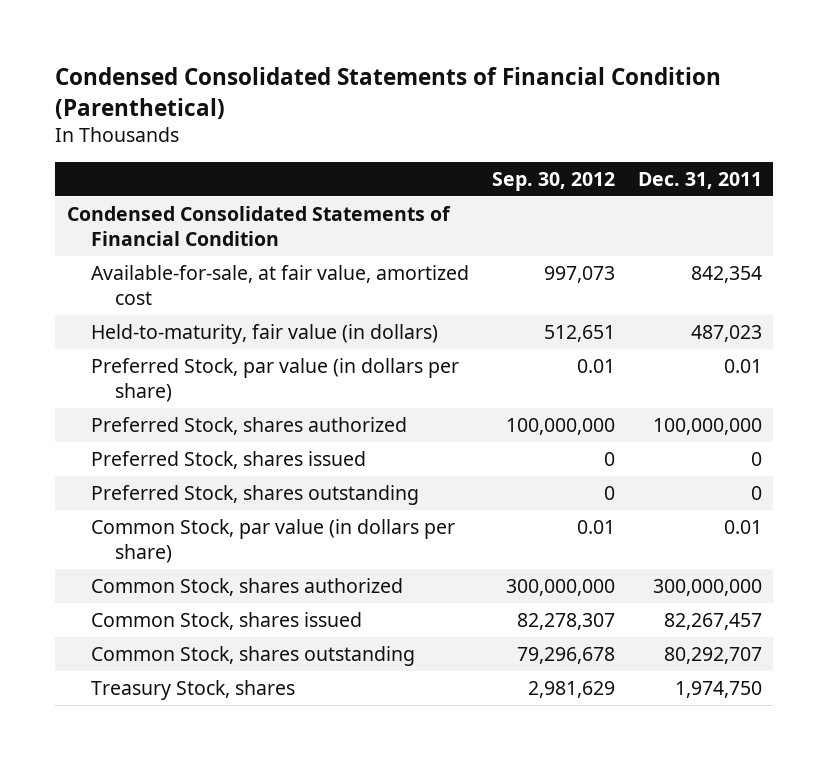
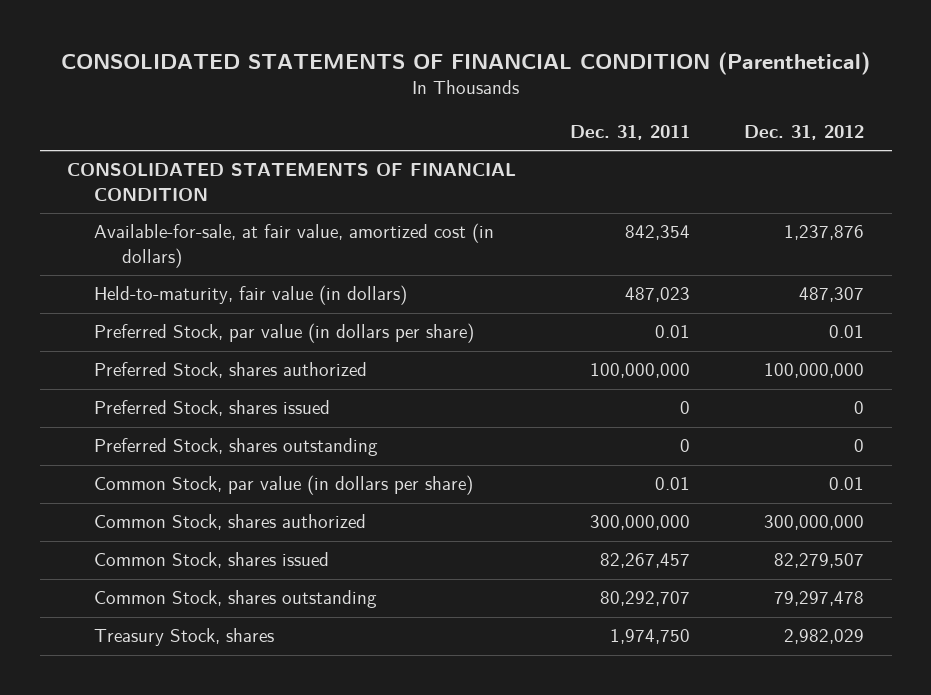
- Condensed Consolidated Statements of Financial Condition (Parenthetical)
+ CONSOLIDATED STATEMENTS OF FINANCIAL CONDITION (Parenthetical)
- | Sep. 30, 2012 | Dec. 31, 2011
+ | Dec. 31, 2011 | Dec. 31, 2012
- Condensed Consolidated Statements of Financial Condition
- Available-for-sale, at fair value, amortized cost | 997,073 | 842,354
+ CONSOLIDATED STATEMENTS OF FINANCIAL CONDITION
+ Available-for-sale, at fair value, amortized cost (in dollars) | 842,354 | 1,237,876

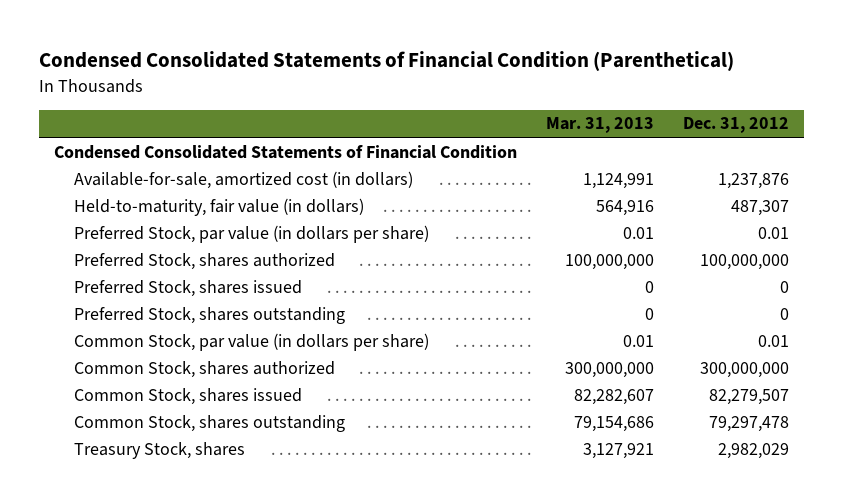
- CONSOLIDATED STATEMENTS OF FINANCIAL CONDITION (Parenthetical)
+ Condensed Consolidated Statements of Financial Condition (Parenthetical)
- | Dec. 31, 2011 | Dec. 31, 2012
+ | Mar. 31, 2013 | Dec. 31, 2012
- CONSOLIDATED STATEMENTS OF FINANCIAL CONDITION
- Available-for-sale, at fair value, amortized cost (in dollars) | 842,354 | 1,237,876
+ Condensed Consolidated Statements of Financial Condition
+ Available-for-sale, amortized cost (in dollars) | 1,124,991 | 1,237,876

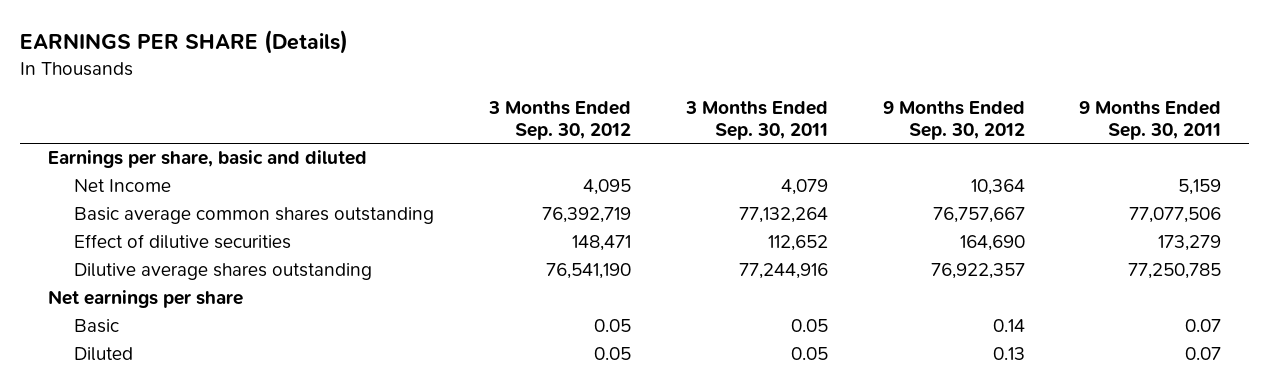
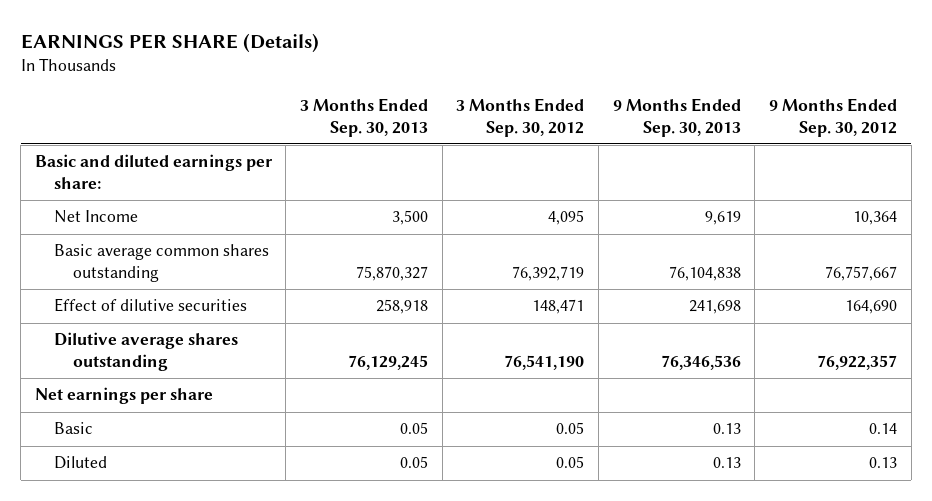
- | 3 Months Ended Sep. 30, 2012 | 3 Months Ended Sep. 30, 2011 | 9 Months Ended Sep. 30, 2012 | 9 Months Ended Sep. 30, 2011
+ | 3 Months Ended Sep. 30, 2013 | 3 Months Ended Sep. 30, 2012 | 9 Months Ended Sep. 30, 2013 | 9 Months Ended Sep. 30, 2012
- Earnings per share, basic and diluted
+ Basic and diluted earnings per share:

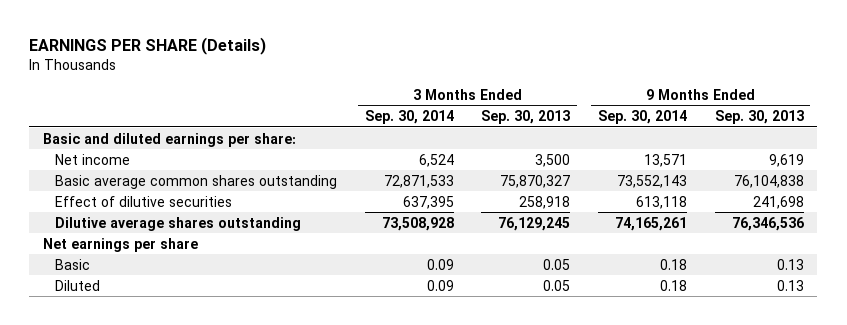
- | 3 Months Ended Sep. 30, 2013 | 3 Months Ended Sep. 30, 2012 | 9 Months Ended Sep. 30, 2013 | 9 Months Ended Sep. 30, 2012
+ | 3 Months Ended Sep. 30, 2014 | 3 Months Ended Sep. 30, 2013 | 9 Months Ended Sep. 30, 2014 | 9 Months Ended Sep. 30, 2013
- Net Income | 3,500 | 4,095 | 9,619 | 10,364
+ Net income | 6,524 | 3,500 | 13,571 | 9,619

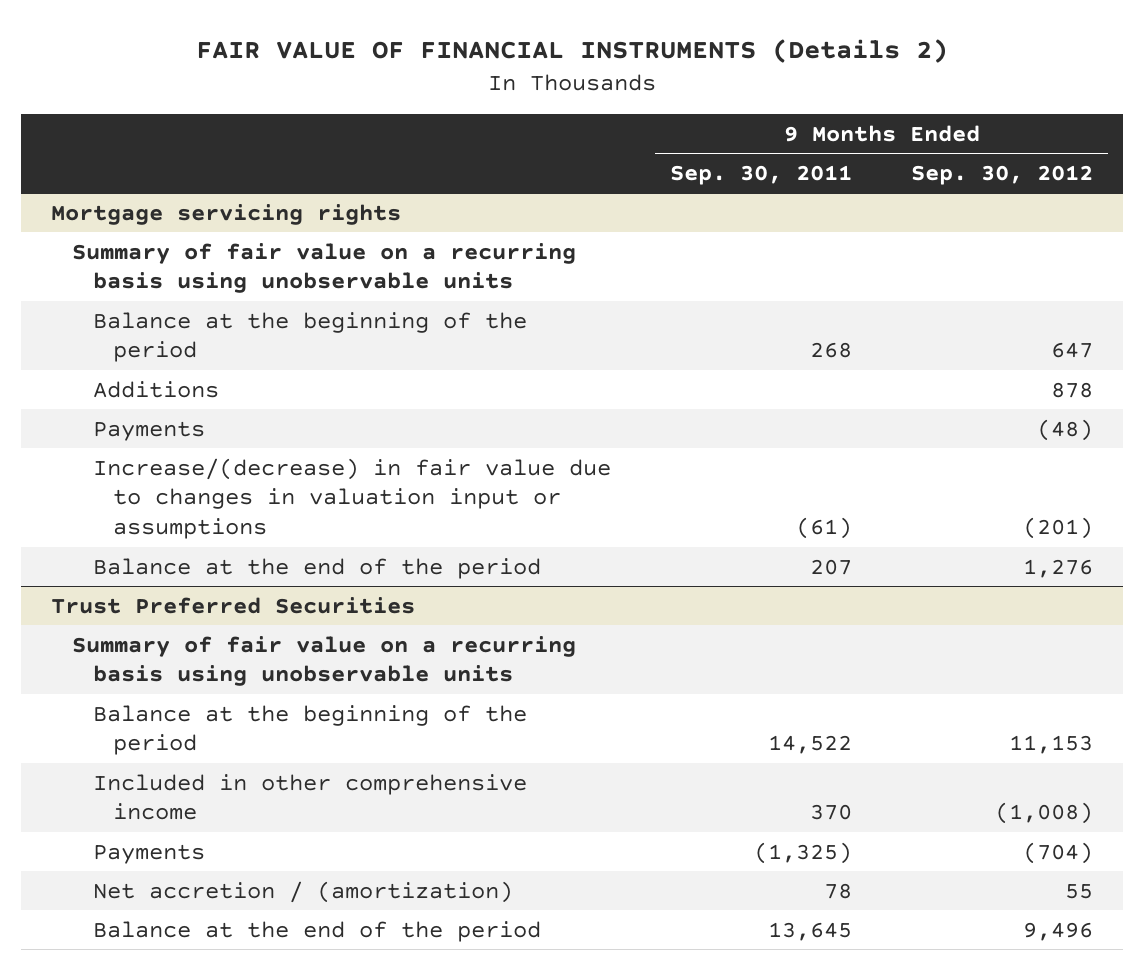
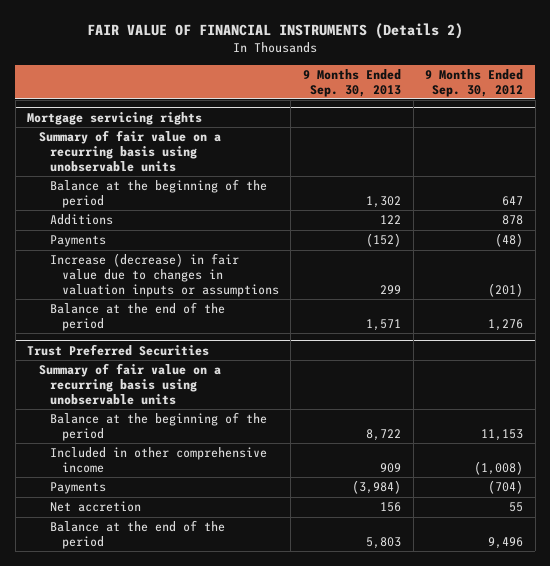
- | 9 Months Ended Sep. 30, 2011 | 9 Months Ended Sep. 30, 2012
+ | 9 Months Ended Sep. 30, 2013 | 9 Months Ended Sep. 30, 2012
@ Mortgage servicing rights
- Increase/(decrease) in fair value due to changes in valuation input or assumptions | (61) | (201)
+ Increase (decrease) in fair value due to changes in valuation inputs or assumptions | 299 | (201)
@ Trust Preferred Securities
- Net accretion / (amortization) | 78 | 55
+ Net accretion | 156 | 55

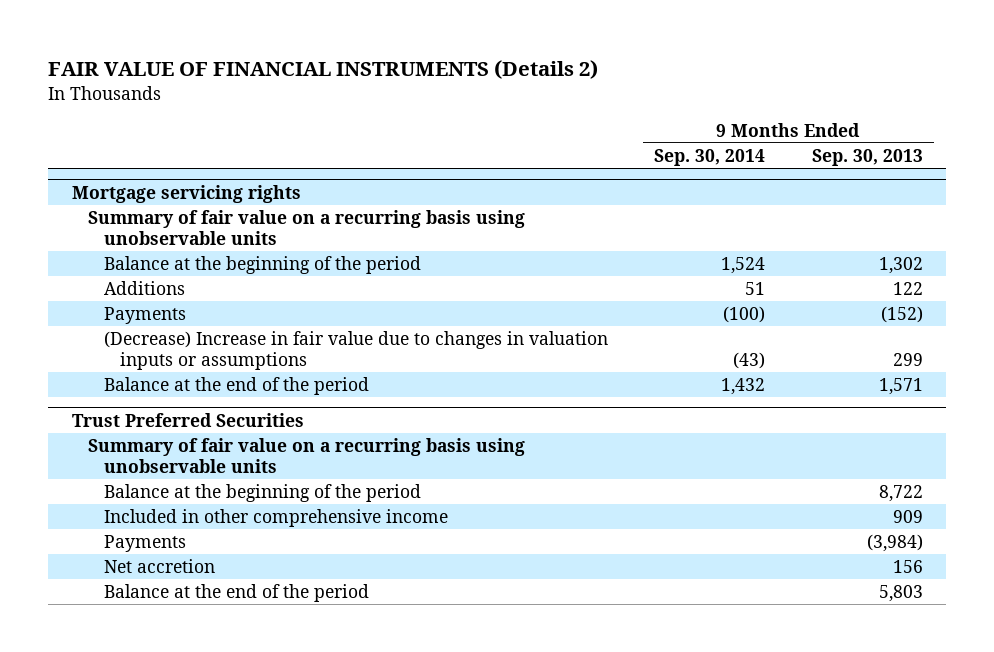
- | 9 Months Ended Sep. 30, 2013 | 9 Months Ended Sep. 30, 2012
+ | 9 Months Ended Sep. 30, 2014 | 9 Months Ended Sep. 30, 2013
@ Mortgage servicing rights
- Increase (decrease) in fair value due to changes in valuation inputs or assumptions | 299 | (201)
+ (Decrease) Increase in fair value due to changes in valuation inputs or assumptions | (43) | 299

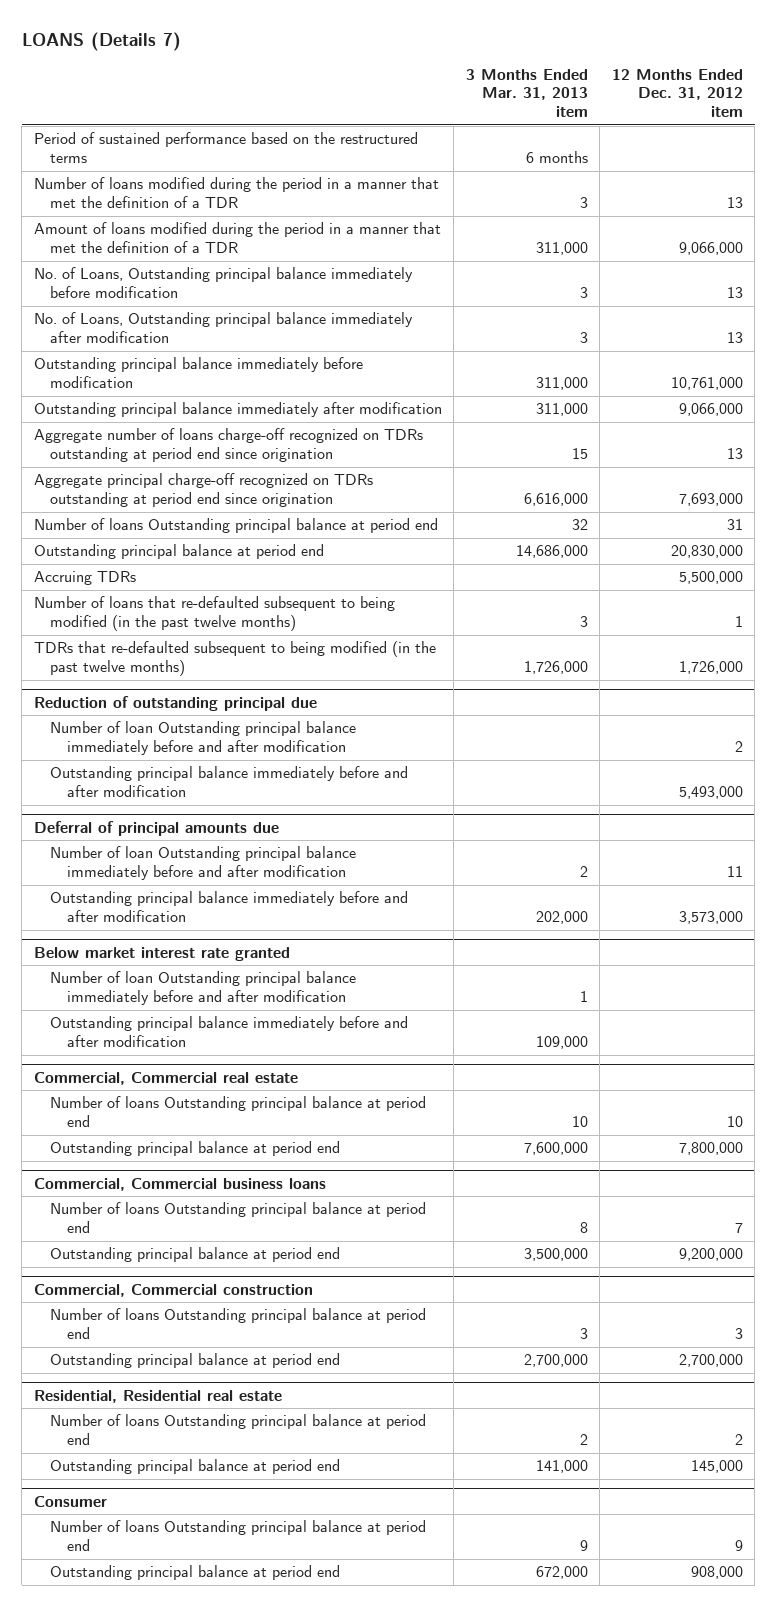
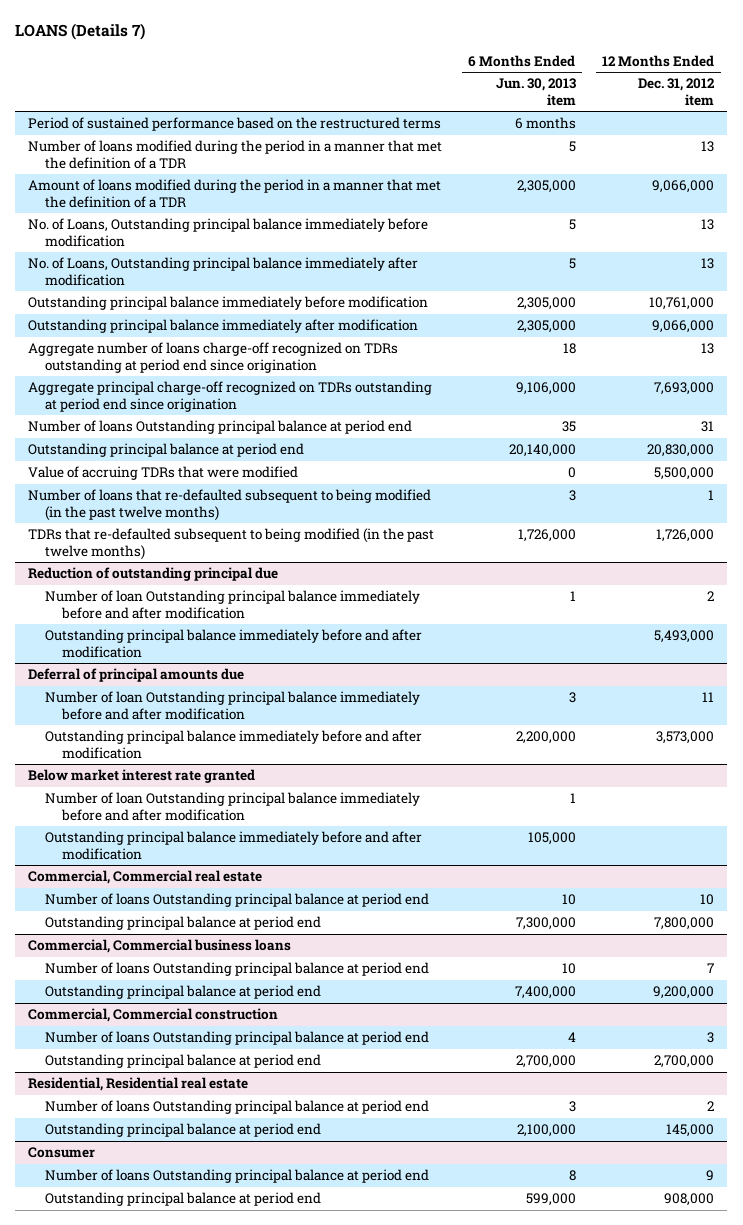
- | 3 Months Ended Mar. 31, 2013 item | 12 Months Ended Dec. 31, 2012 item
+ | 6 Months Ended Jun. 30, 2013 item | 12 Months Ended Dec. 31, 2012 item
- Accruing TDRs | | 5,500,000
+ Value of accruing TDRs that were modified | 0 | 5,500,000

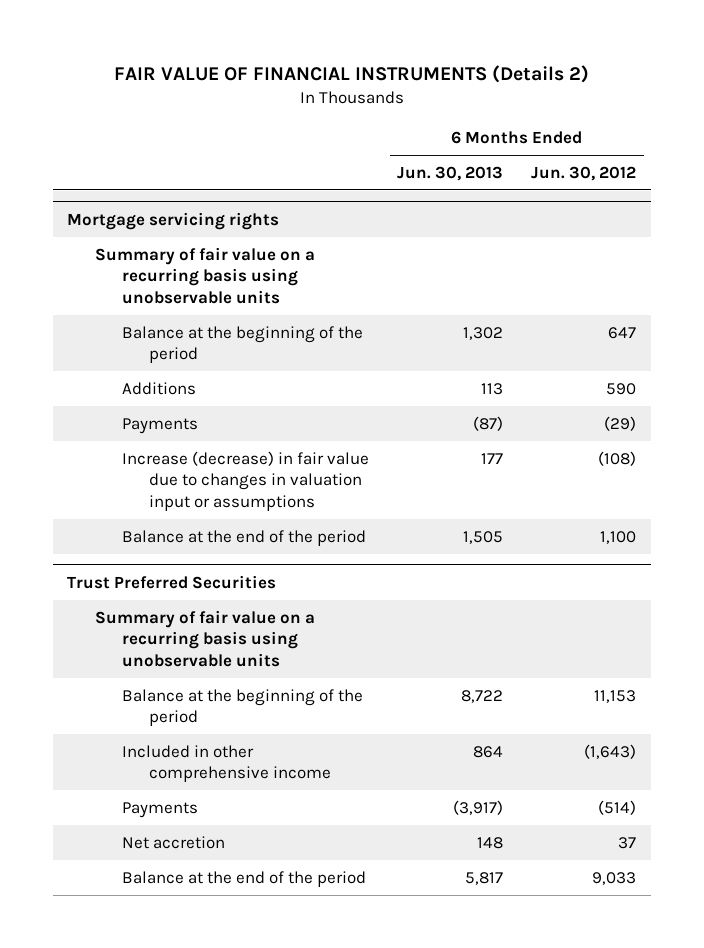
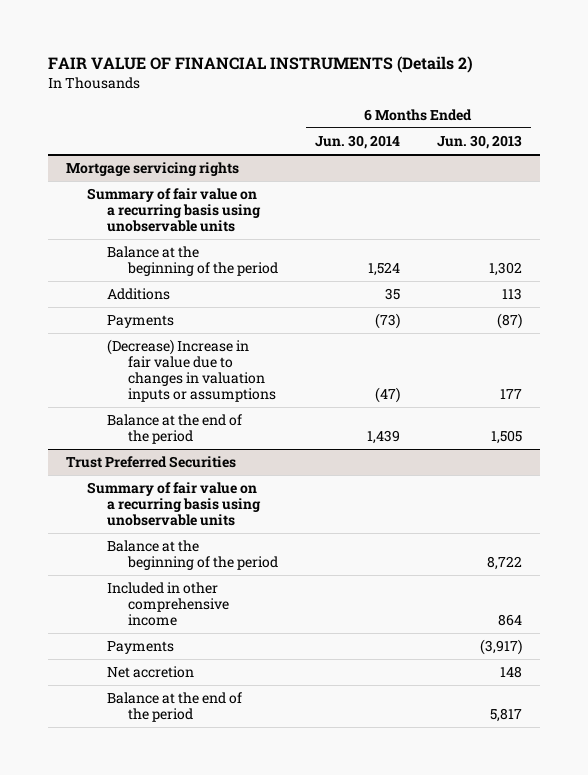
- | 6 Months Ended Jun. 30, 2013 | 6 Months Ended Jun. 30, 2012
+ | 6 Months Ended Jun. 30, 2014 | 6 Months Ended Jun. 30, 2013
@ Mortgage servicing rights
- Increase (decrease) in fair value due to changes in valuation input or assumptions | 177 | (108)
+ (Decrease) Increase in fair value due to changes in valuation inputs or assumptions | (47) | 177

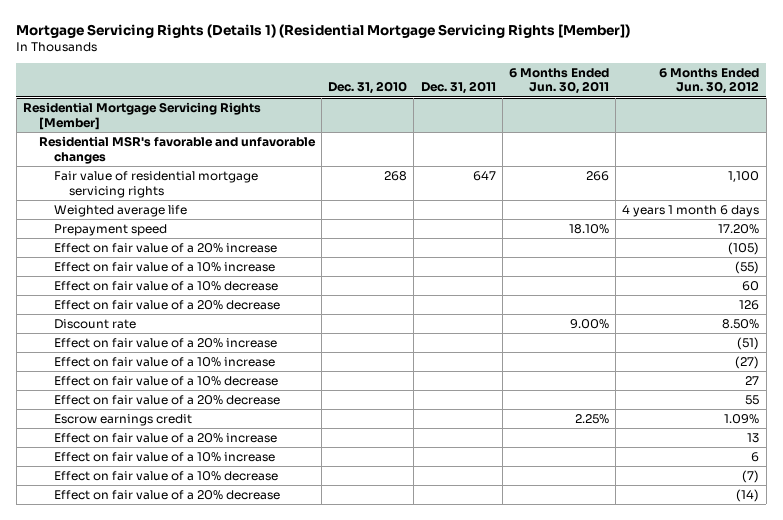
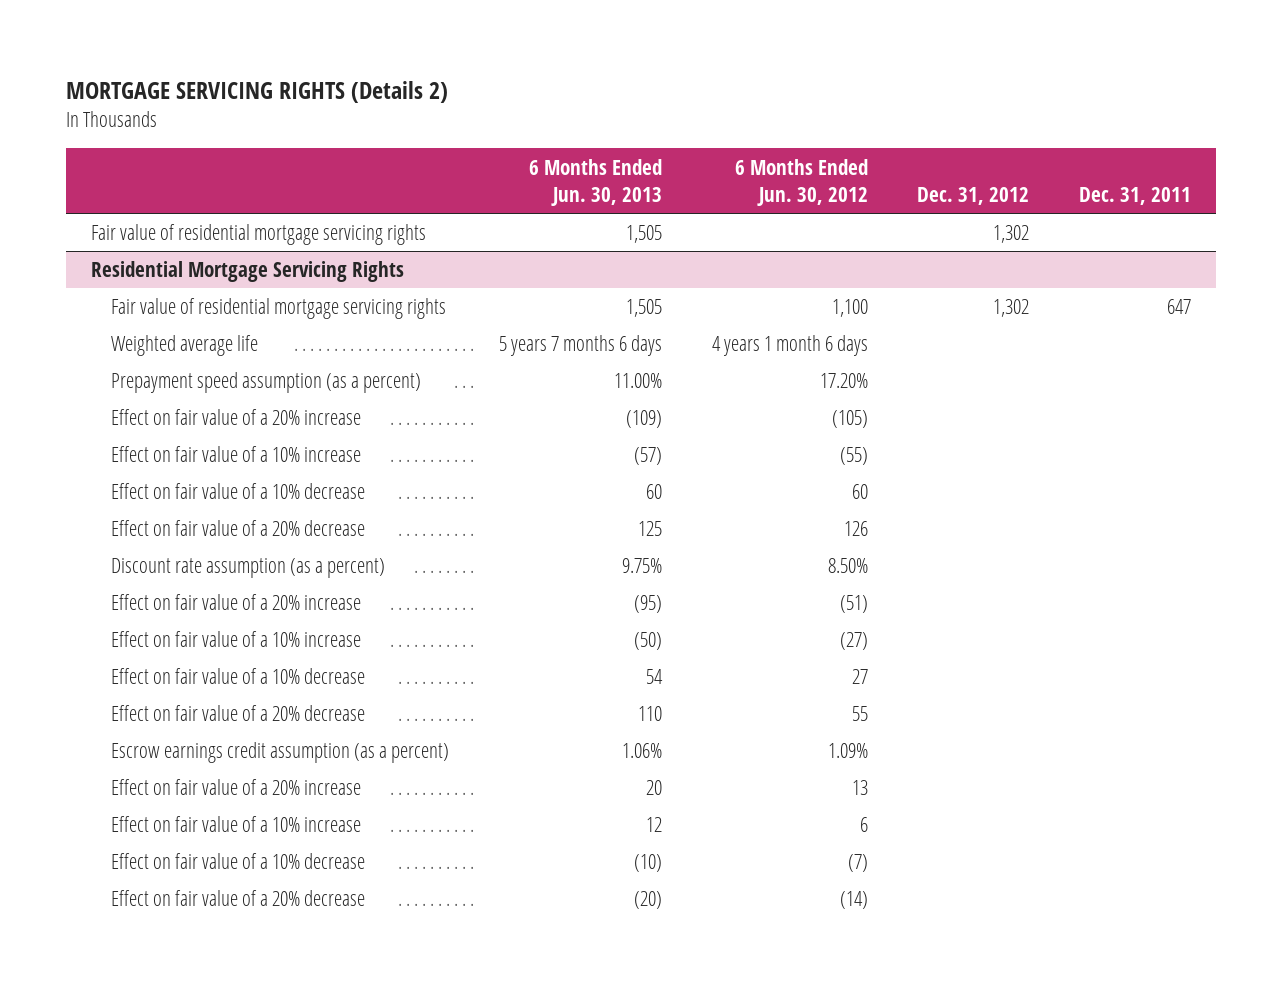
- Mortgage Servicing Rights (Details 1) (Residential Mortgage Servicing Rights [Member])
+ MORTGAGE SERVICING RIGHTS (Details 2)
- | Dec. 31, 2010 | Dec. 31, 2011 | 6 Months Ended Jun. 30, 2011 | 6 Months Ended Jun. 30, 2012
+ | 6 Months Ended Jun. 30, 2013 | 6 Months Ended Jun. 30, 2012 | Dec. 31, 2012 | Dec. 31, 2011
- Residential Mortgage Servicing Rights [Member]
- Residential MSR's favorable and unfavorable changes
+ Fair value of residential mortgage servicing rights | 1,505 | | 1,302 |
+ Residential Mortgage Servicing Rights
- Prepayment speed | | | 18.10% | 17.20%
+ Prepayment speed assumption (as a percent) | 11.00% | 17.20% | |
- Discount rate | | | 9.00% | 8.50%
+ Discount rate assumption (as a percent) | 9.75% | 8.50% | |
- Escrow earnings credit | | | 2.25% | 1.09%
+ Escrow earnings credit assumption (as a percent) | 1.06% | 1.09% | |

